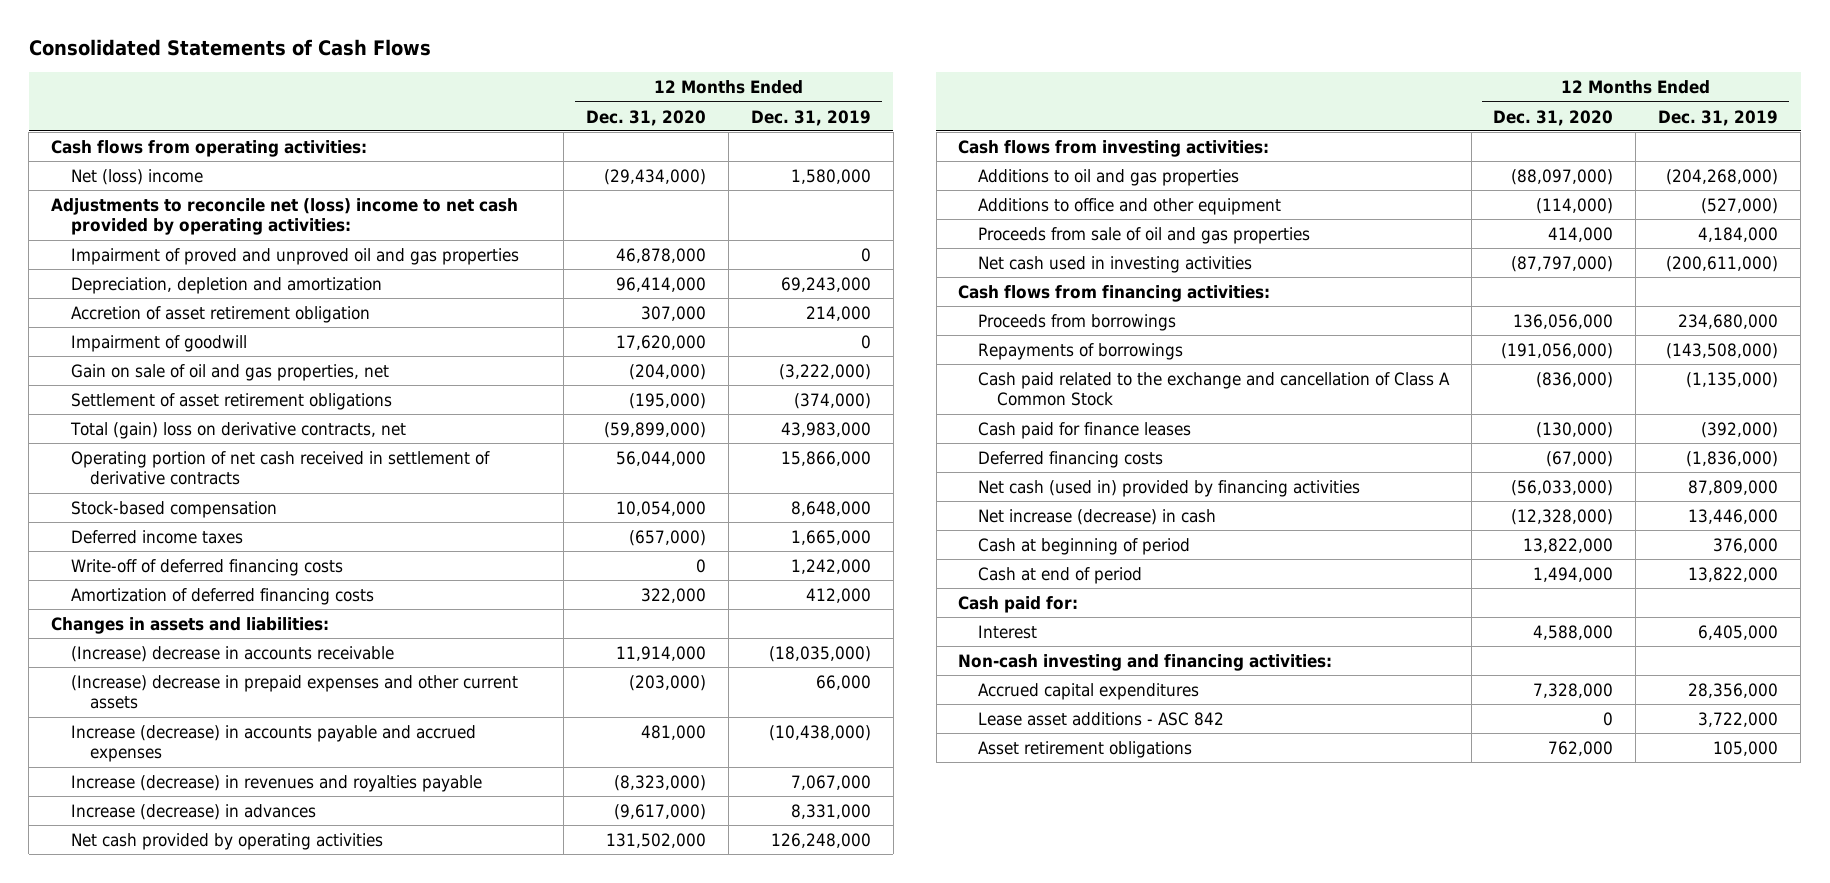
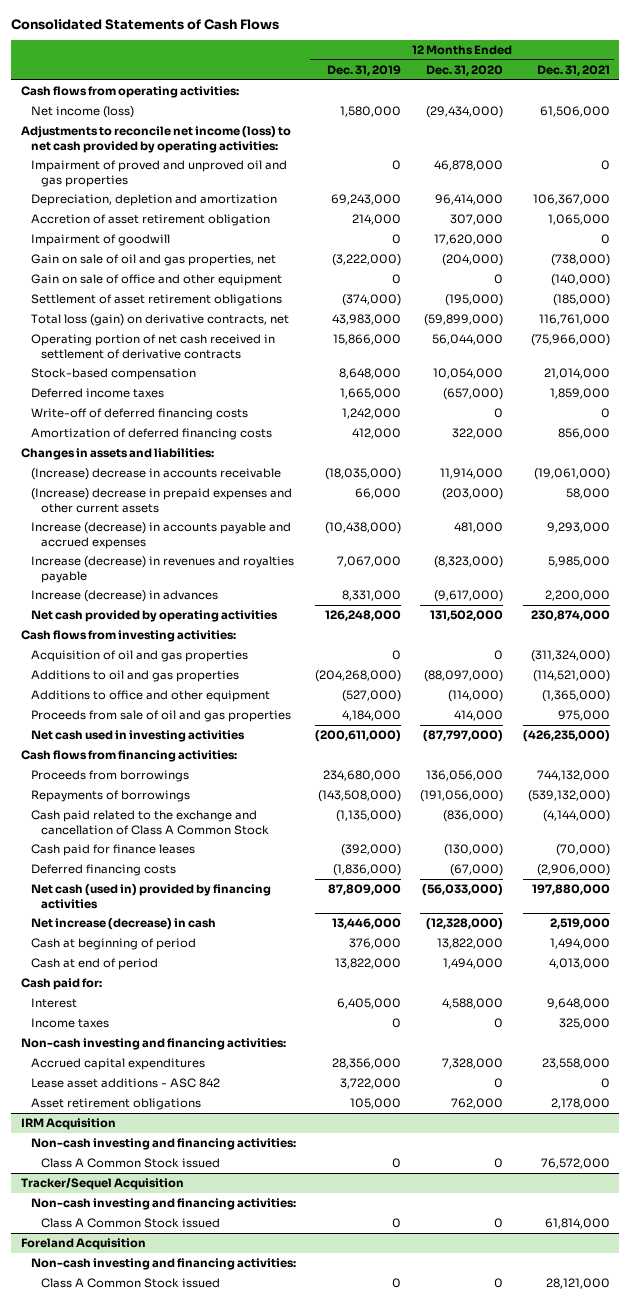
- | 12 Months Ended Dec. 31, 2020 | 12 Months Ended Dec. 31, 2019
+ | 12 Months Ended Dec. 31, 2019 | 12 Months Ended Dec. 31, 2020 | 12 Months Ended Dec. 31, 2021
- Net (loss) income | (29,434,000) | 1,580,000
- Adjustments to reconcile net (loss) income to net cash provided by operating activities:
+ Net income (loss) | 1,580,000 | (29,434,000) | 61,506,000
+ Adjustments to reconcile net income (loss) to net cash provided by operating activities:
+ Gain on sale of office and other equipment | 0 | 0 | (140,000)
- Total (gain) loss on derivative contracts, net | (59,899,000) | 43,983,000
+ Total loss (gain) on derivative contracts, net | 43,983,000 | (59,899,000) | 116,761,000
+ Acquisition of oil and gas properties | 0 | 0 | (311,324,000)
+ Income taxes | 0 | 0 | 325,000
+ IRM Acquisition
+ Non-cash investing and financing activities:
+ Class A Common Stock issued | 0 | 0 | 76,572,000
+ Tracker/Sequel Acquisition
+ Non-cash investing and financing activities:
+ Class A Common Stock issued | 0 | 0 | 61,814,000
+ Foreland Acquisition
+ Non-cash investing and financing activities:
+ Class A Common Stock issued | 0 | 0 | 28,121,000

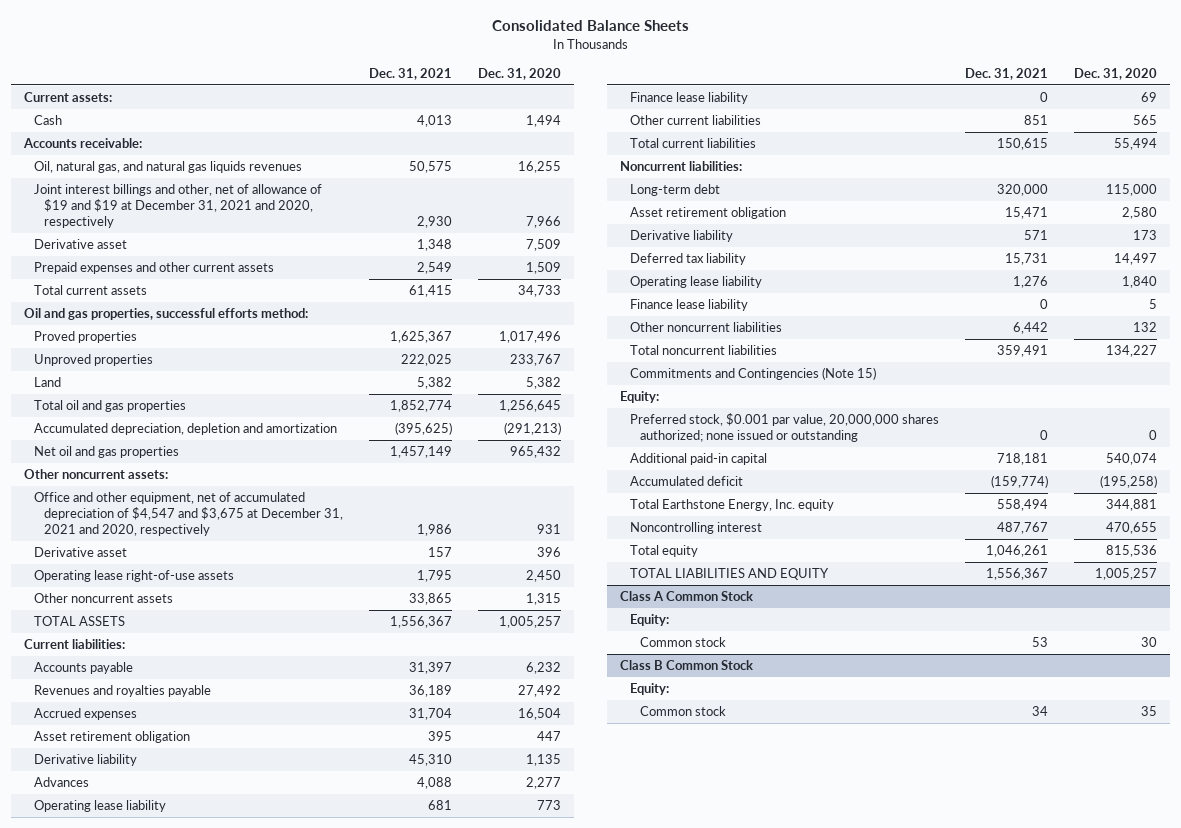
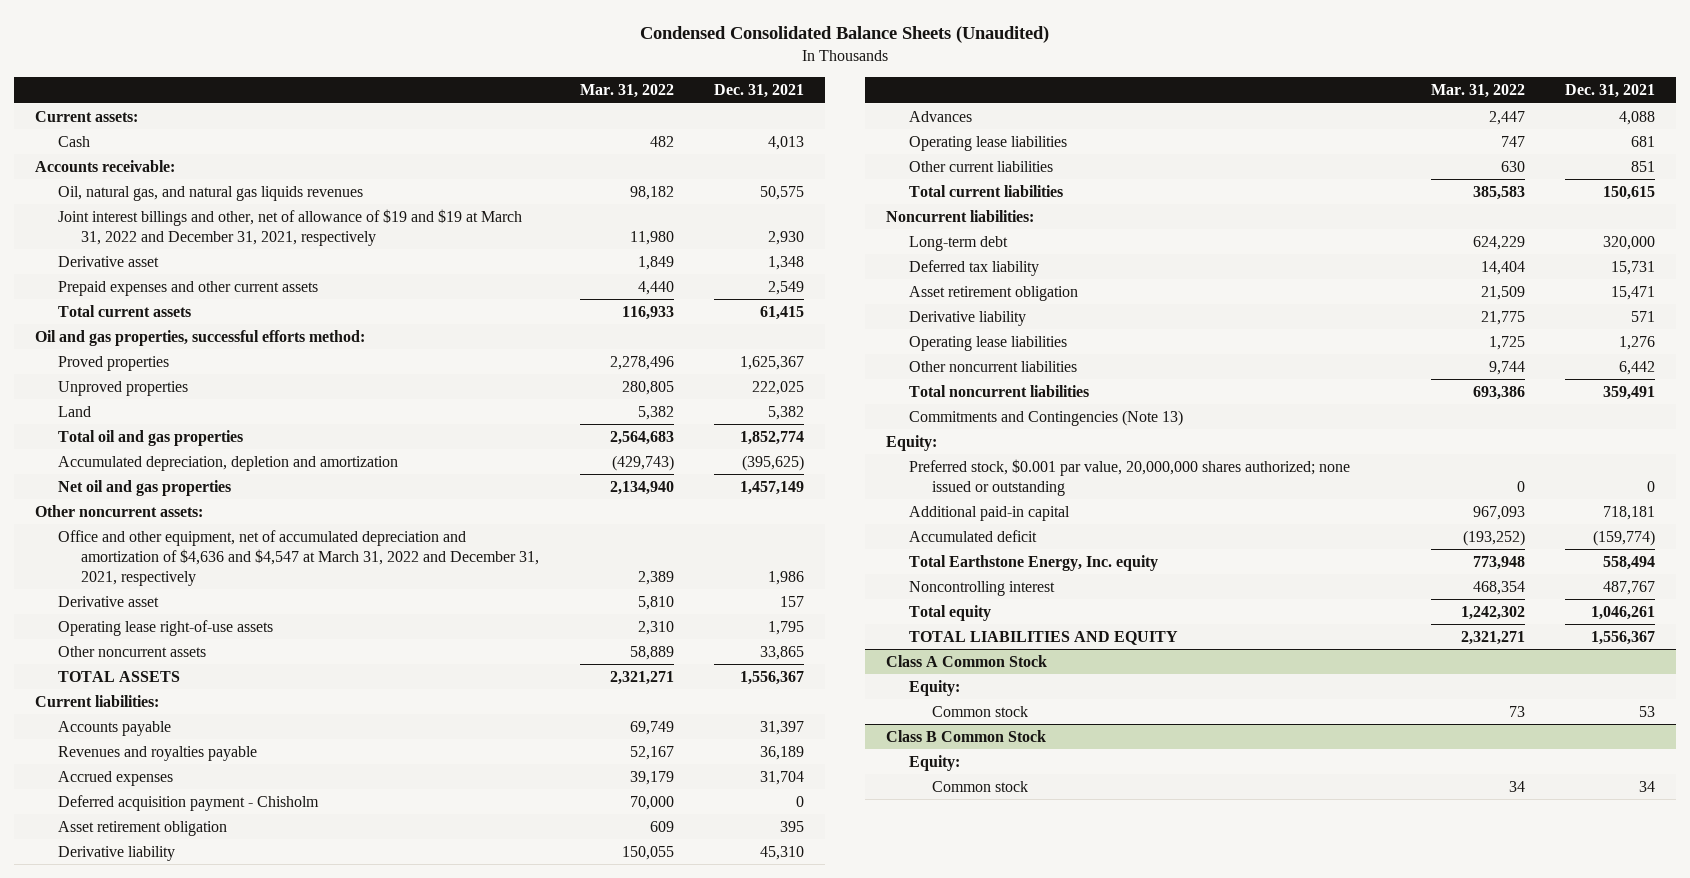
- Consolidated Balance Sheets
+ Condensed Consolidated Balance Sheets (Unaudited)
- | Dec. 31, 2021 | Dec. 31, 2020
+ | Mar. 31, 2022 | Dec. 31, 2021
- Joint interest billings and other, net of allowance of $19 and $19 at December 31, 2021 and 2020, respectively | 2,930 | 7,966
+ Joint interest billings and other, net of allowance of $19 and $19 at March 31, 2022 and December 31, 2021, respectively | 11,980 | 2,930
- Office and other equipment, net of accumulated depreciation of $4,547 and $3,675 at December 31, 2021 and 2020, respectively | 1,986 | 931
+ Office and other equipment, net of accumulated depreciation and amortization of $4,636 and $4,547 at March 31, 2022 and December 31, 2021, respectively | 2,389 | 1,986
+ Deferred acquisition payment - Chisholm | 70,000 | 0
- Operating lease liability | 681 | 773
- Finance lease liability | 0 | 69
+ Operating lease liabilities | 747 | 681
moved up: Deferred tax liability | 14,404 | 15,731
- Operating lease liability | 1,276 | 1,840
- Finance lease liability | 0 | 5
+ Operating lease liabilities | 1,725 | 1,276
- Commitments and Contingencies (Note 15)
+ Commitments and Contingencies (Note 13)

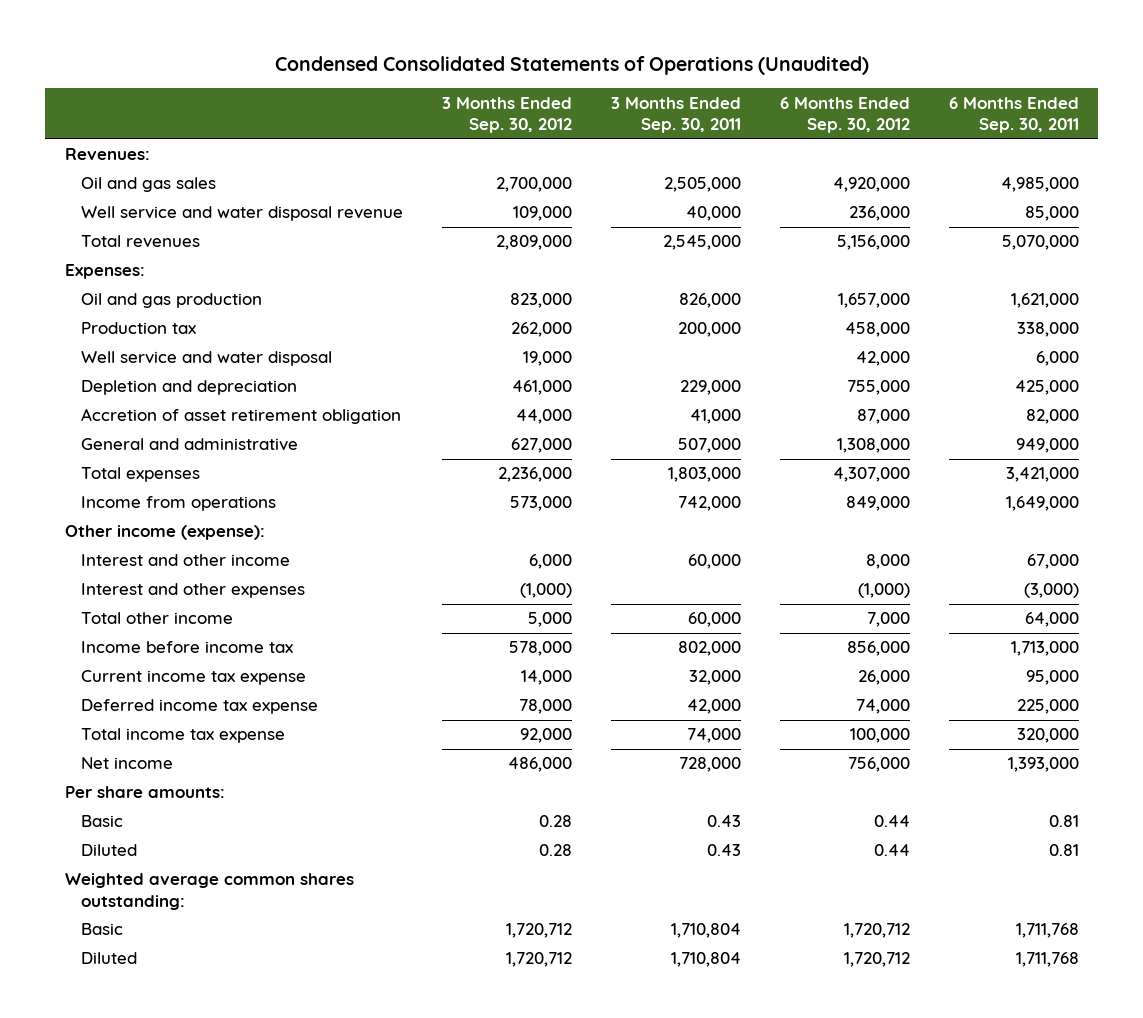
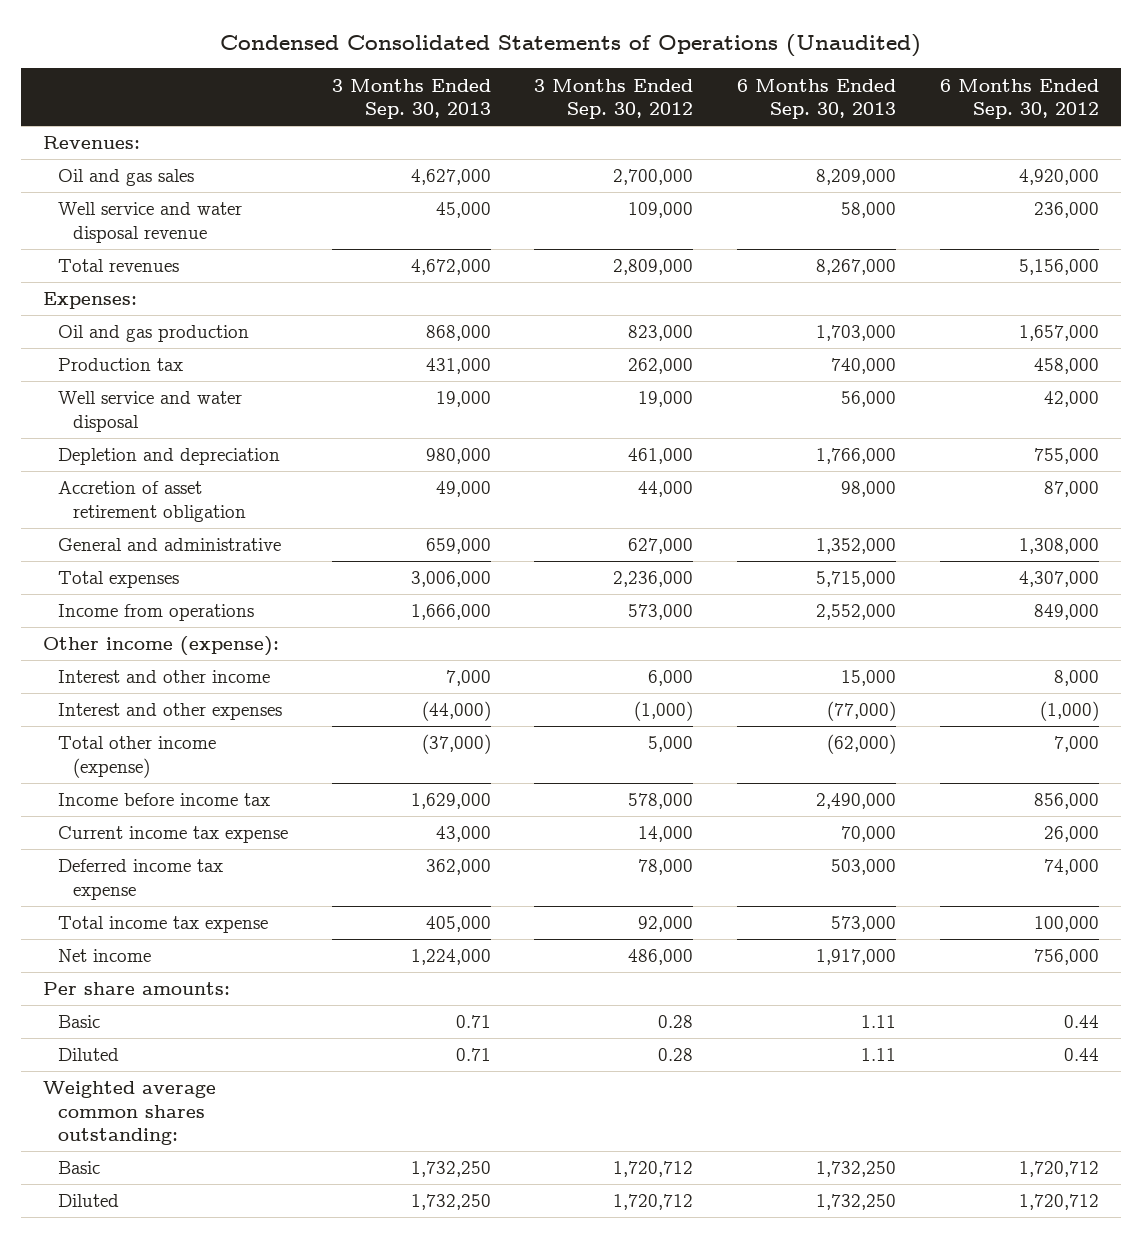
- | 3 Months Ended Sep. 30, 2012 | 3 Months Ended Sep. 30, 2011 | 6 Months Ended Sep. 30, 2012 | 6 Months Ended Sep. 30, 2011
+ | 3 Months Ended Sep. 30, 2013 | 3 Months Ended Sep. 30, 2012 | 6 Months Ended Sep. 30, 2013 | 6 Months Ended Sep. 30, 2012
- Total other income | 5,000 | 60,000 | 7,000 | 64,000
+ Total other income (expense) | (37,000) | 5,000 | (62,000) | 7,000

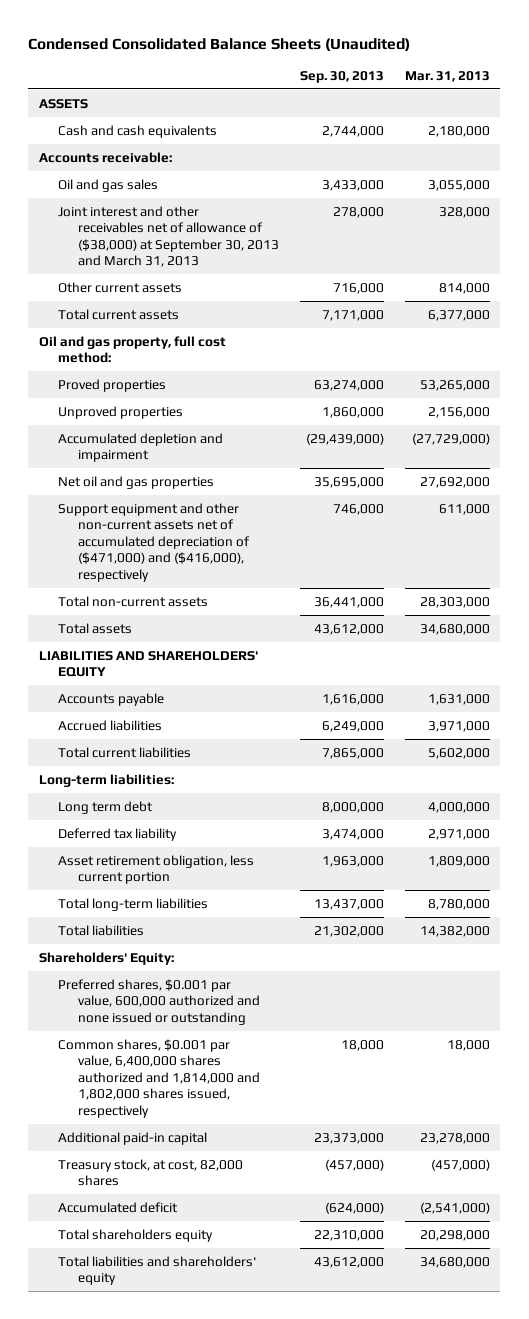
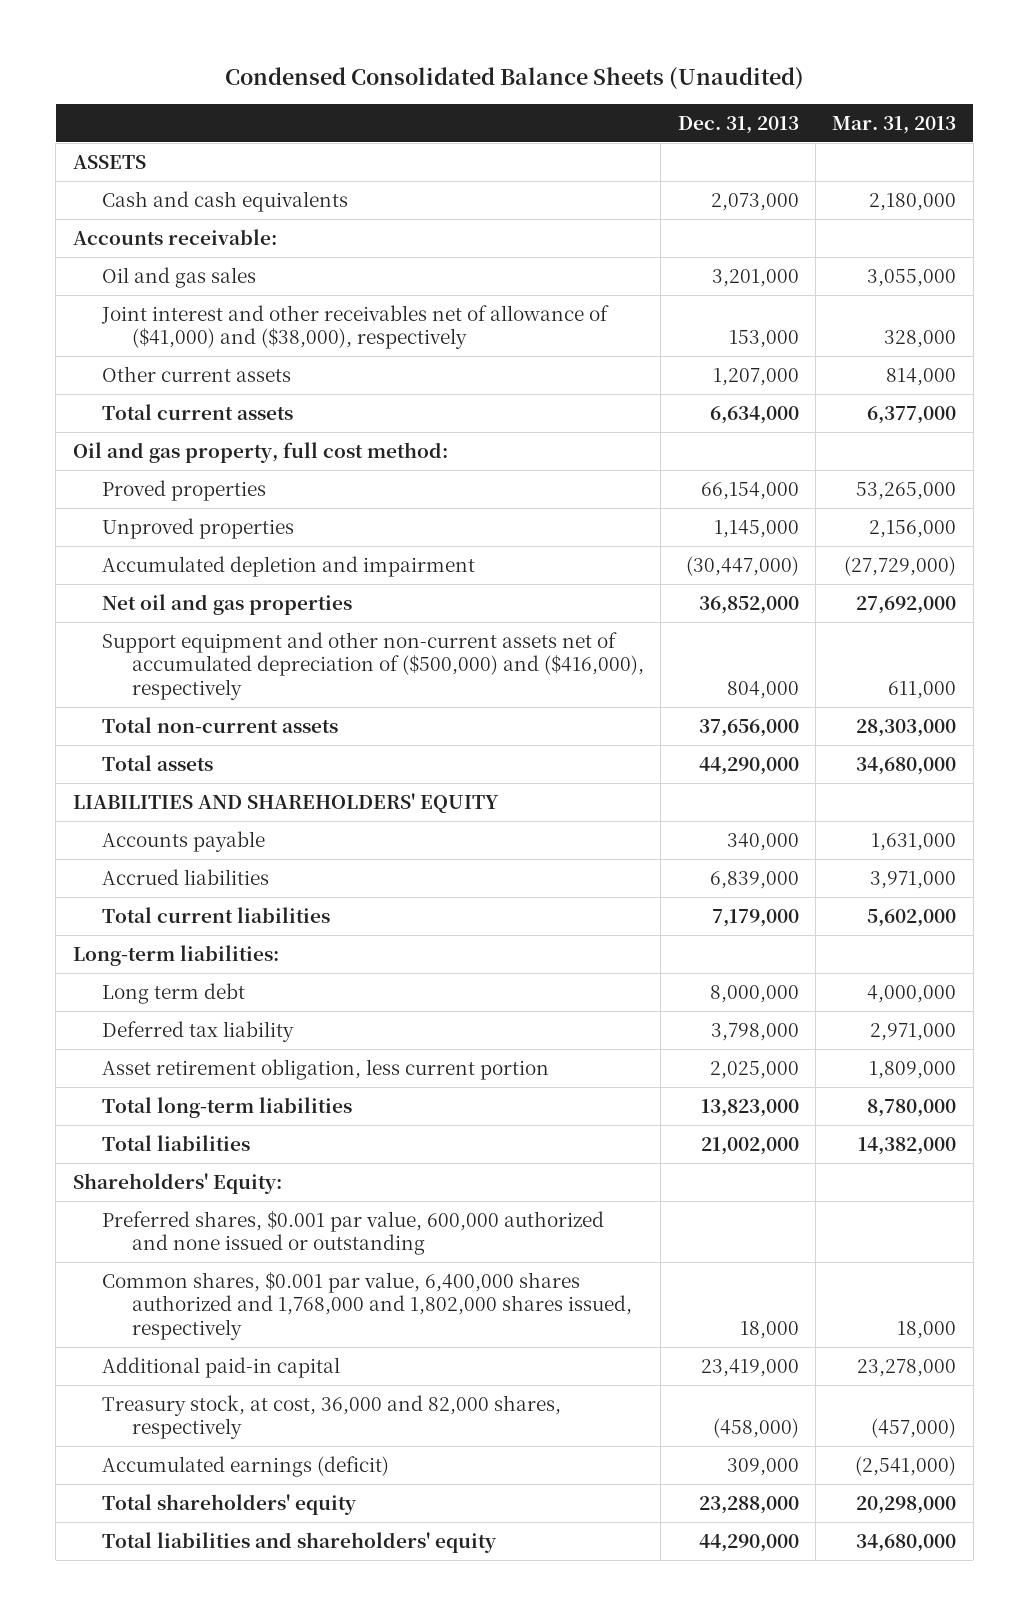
- | Sep. 30, 2013 | Mar. 31, 2013
+ | Dec. 31, 2013 | Mar. 31, 2013
- Joint interest and other receivables net of allowance of ($38,000) at September 30, 2013 and March 31, 2013 | 278,000 | 328,000
+ Joint interest and other receivables net of allowance of ($41,000) and ($38,000), respectively | 153,000 | 328,000
- Support equipment and other non-current assets net of accumulated depreciation of ($471,000) and ($416,000), respectively | 746,000 | 611,000
+ Support equipment and other non-current assets net of accumulated depreciation of ($500,000) and ($416,000), respectively | 804,000 | 611,000
- Common shares, $0.001 par value, 6,400,000 shares authorized and 1,814,000 and 1,802,000 shares issued, respectively | 18,000 | 18,000
+ Common shares, $0.001 par value, 6,400,000 shares authorized and 1,768,000 and 1,802,000 shares issued, respectively | 18,000 | 18,000
- Treasury stock, at cost, 82,000 shares | (457,000) | (457,000)
- Accumulated deficit | (624,000) | (2,541,000)
- Total shareholders equity | 22,310,000 | 20,298,000
+ Treasury stock, at cost, 36,000 and 82,000 shares, respectively | (458,000) | (457,000)
+ Accumulated earnings (deficit) | 309,000 | (2,541,000)
+ Total shareholders' equity | 23,288,000 | 20,298,000

